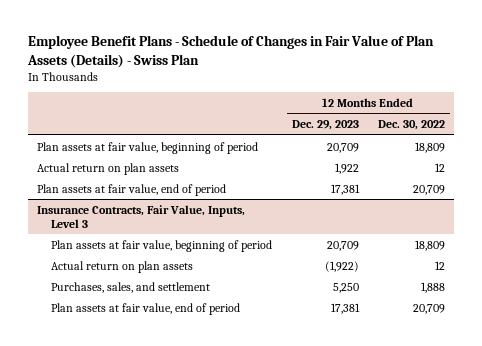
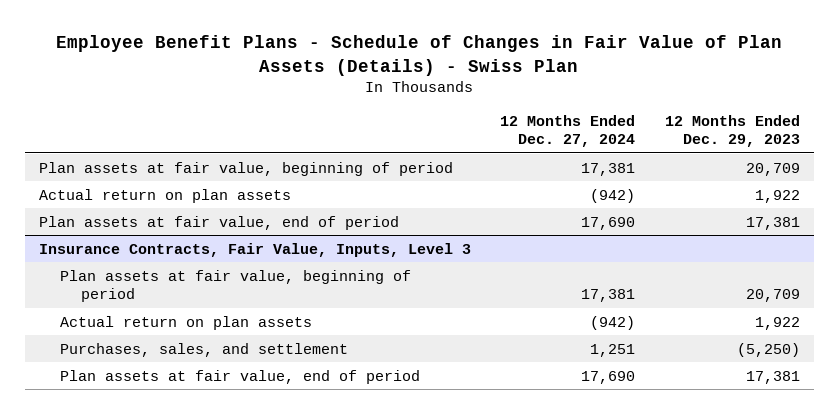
- | 12 Months Ended Dec. 29, 2023 | 12 Months Ended Dec. 30, 2022
+ | 12 Months Ended Dec. 27, 2024 | 12 Months Ended Dec. 29, 2023
@ Insurance Contracts, Fair Value, Inputs, Level 3
- Actual return on plan assets | (1,922) | 12
- Purchases, sales, and settlement | 5,250 | 1,888
+ Actual return on plan assets | (942) | 1,922
+ Purchases, sales, and settlement | 1,251 | (5,250)

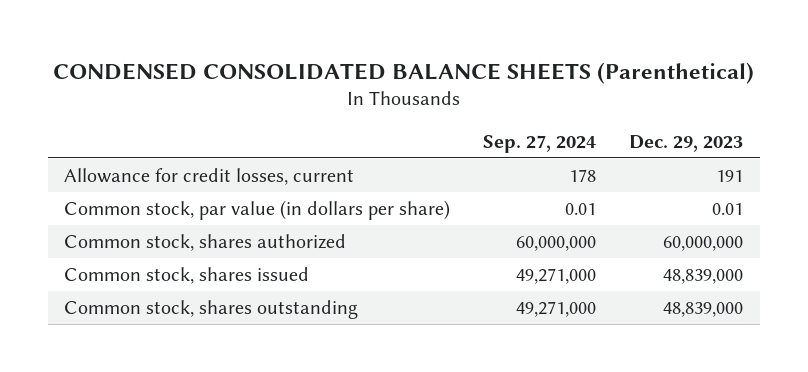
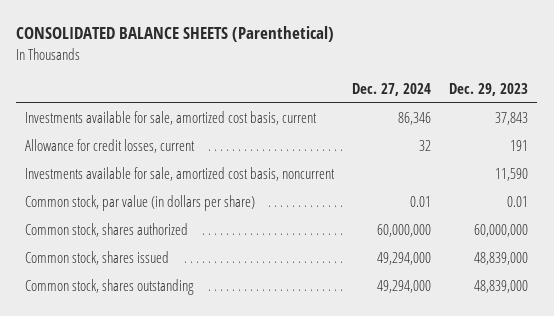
- CONDENSED CONSOLIDATED BALANCE SHEETS (Parenthetical)
+ CONSOLIDATED BALANCE SHEETS (Parenthetical)
- | Sep. 27, 2024 | Dec. 29, 2023
+ | Dec. 27, 2024 | Dec. 29, 2023
+ Investments available for sale, amortized cost basis, current | 86,346 | 37,843
+ Investments available for sale, amortized cost basis, noncurrent | | 11,590

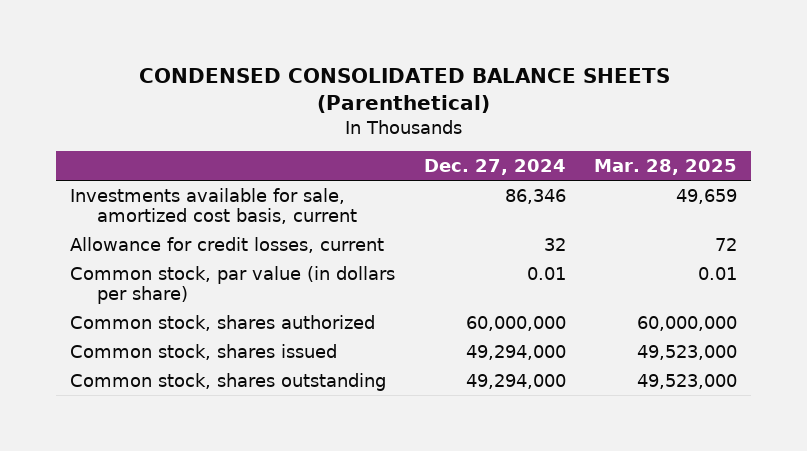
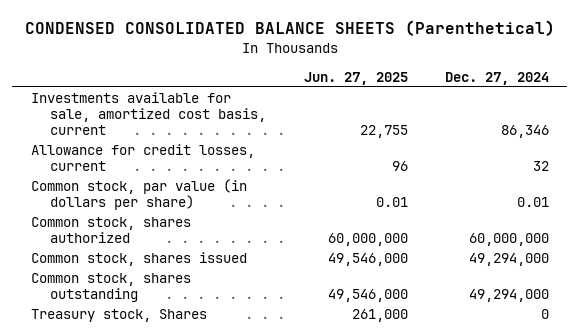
- | Dec. 27, 2024 | Mar. 28, 2025
+ | Jun. 27, 2025 | Dec. 27, 2024
+ Treasury stock, Shares | 261,000 | 0

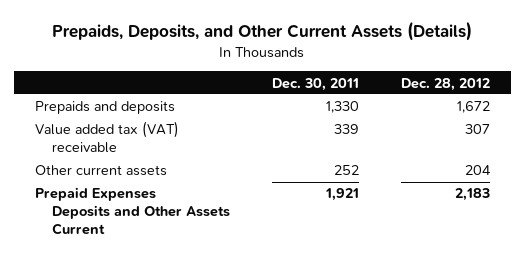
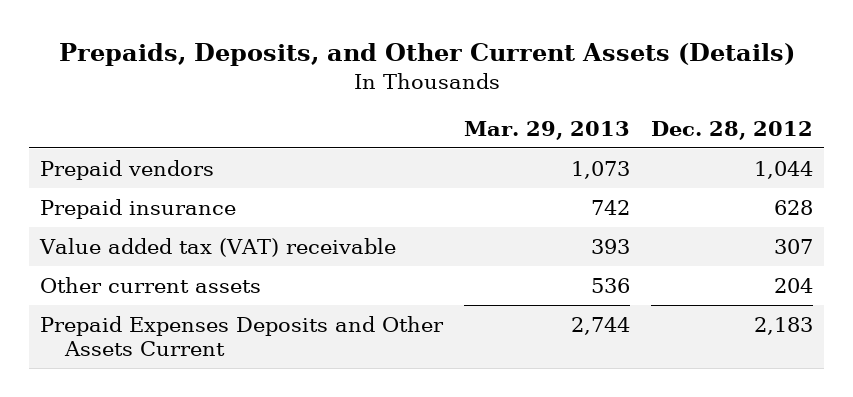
- | Dec. 30, 2011 | Dec. 28, 2012
+ | Mar. 29, 2013 | Dec. 28, 2012
- Prepaids and deposits | 1,330 | 1,672
+ Prepaid vendors | 1,073 | 1,044
+ Prepaid insurance | 742 | 628

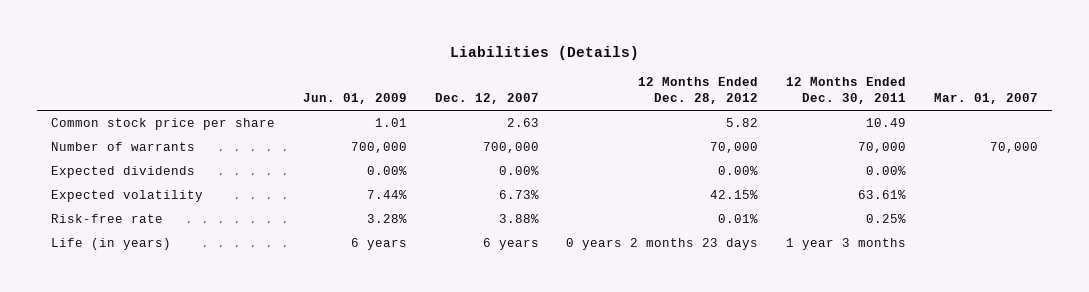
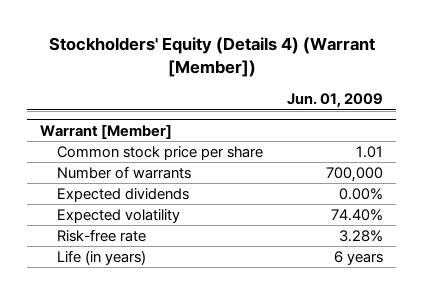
- Liabilities (Details)
+ Stockholders' Equity (Details 4) (Warrant [Member])
- | Jun. 01, 2009 | Dec. 12, 2007 | 12 Months Ended Dec. 28, 2012 | 12 Months Ended Dec. 30, 2011 | Mar. 01, 2007
+ | Jun. 01, 2009
+ Warrant [Member]
- Expected volatility | 7.44% | 6.73% | 42.15% | 63.61% |
+ Expected volatility | 74.40%

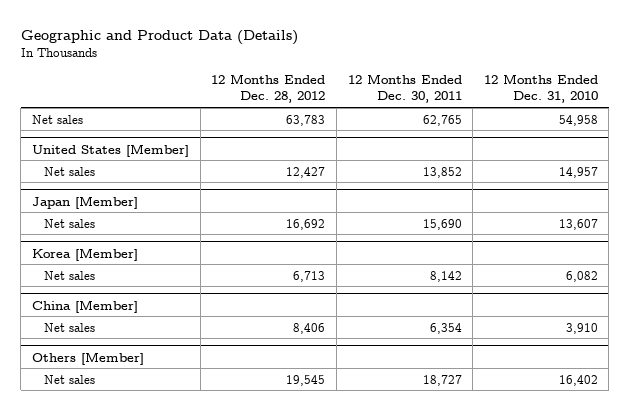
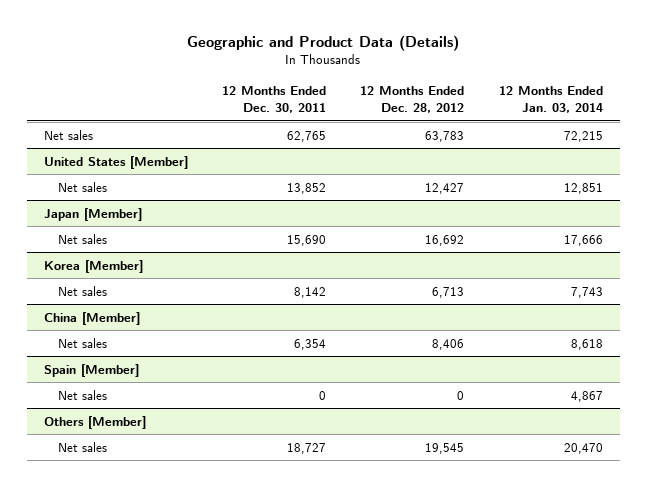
- | 12 Months Ended Dec. 28, 2012 | 12 Months Ended Dec. 30, 2011 | 12 Months Ended Dec. 31, 2010
+ | 12 Months Ended Dec. 30, 2011 | 12 Months Ended Dec. 28, 2012 | 12 Months Ended Jan. 03, 2014
+ Spain [Member]
+ Net sales | 0 | 0 | 4,867

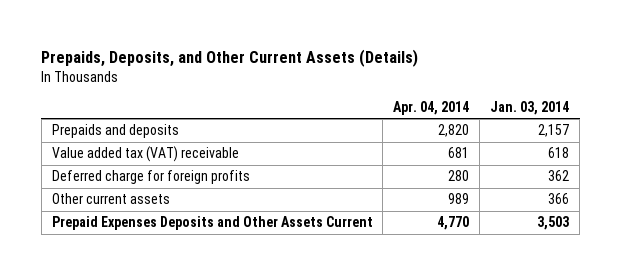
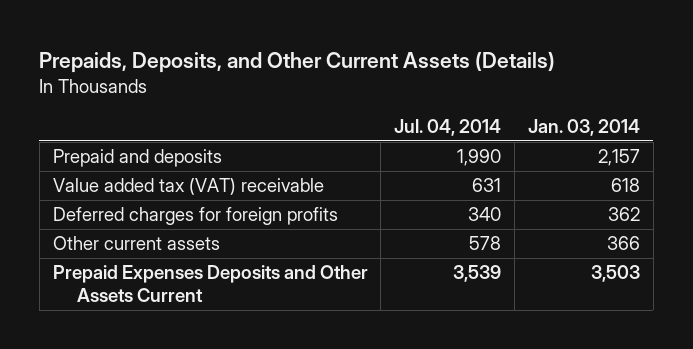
- | Apr. 04, 2014 | Jan. 03, 2014
+ | Jul. 04, 2014 | Jan. 03, 2014
- Prepaids and deposits | 2,820 | 2,157
+ Prepaid and deposits | 1,990 | 2,157
- Deferred charge for foreign profits | 280 | 362
+ Deferred charges for foreign profits | 340 | 362

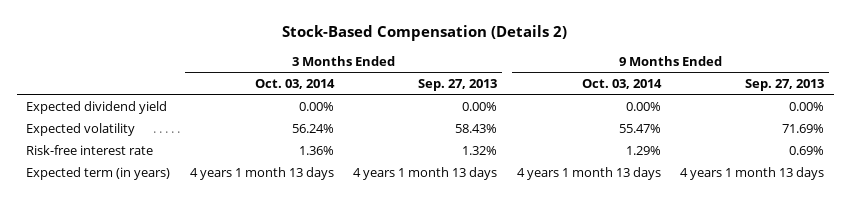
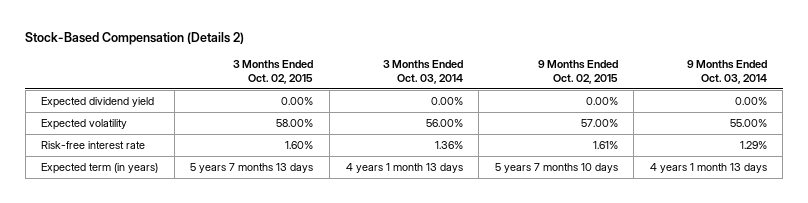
- | 3 Months Ended Oct. 03, 2014 | 3 Months Ended Sep. 27, 2013 | 9 Months Ended Oct. 03, 2014 | 9 Months Ended Sep. 27, 2013
+ | 3 Months Ended Oct. 02, 2015 | 3 Months Ended Oct. 03, 2014 | 9 Months Ended Oct. 02, 2015 | 9 Months Ended Oct. 03, 2014
- Expected volatility | 56.24% | 58.43% | 55.47% | 71.69%
+ Expected volatility | 58.00% | 56.00% | 57.00% | 55.00%

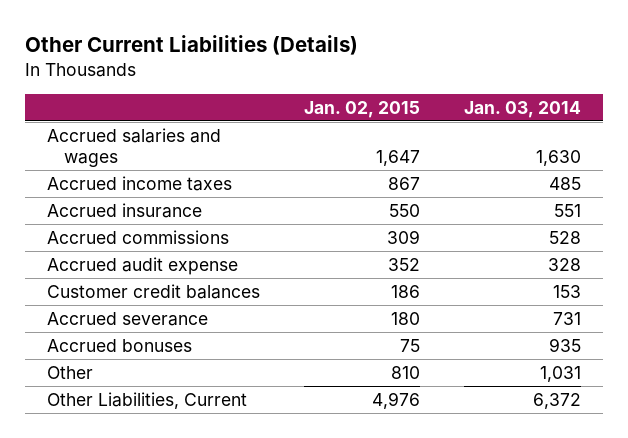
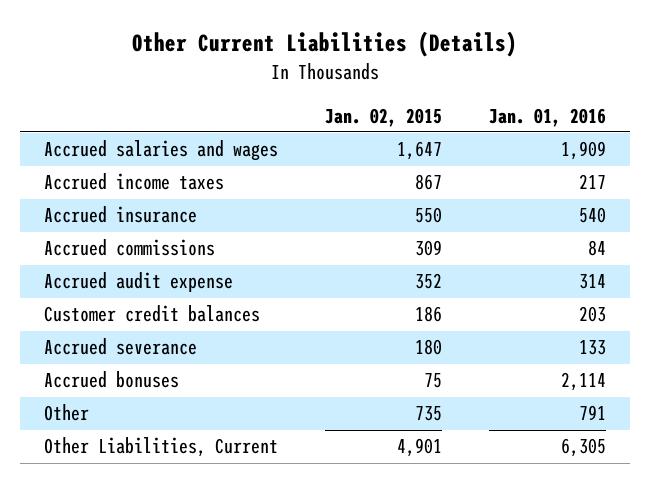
- | Jan. 02, 2015 | Jan. 03, 2014
+ | Jan. 02, 2015 | Jan. 01, 2016
- Other | 810 | 1,031
- Other Liabilities, Current | 4,976 | 6,372
+ Other | 735 | 791
+ Other Liabilities, Current | 4,901 | 6,305

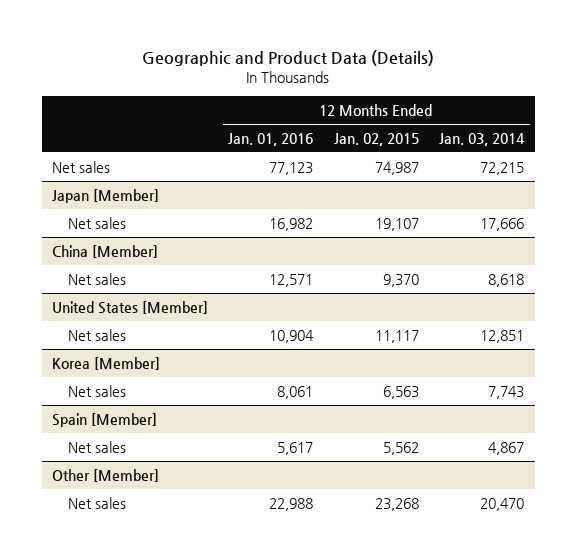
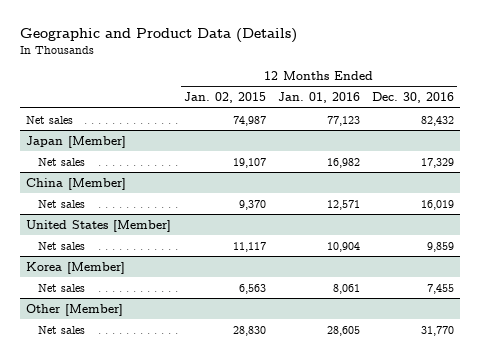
- | 12 Months Ended Jan. 01, 2016 | 12 Months Ended Jan. 02, 2015 | 12 Months Ended Jan. 03, 2014
+ | 12 Months Ended Jan. 02, 2015 | 12 Months Ended Jan. 01, 2016 | 12 Months Ended Dec. 30, 2016
- Spain [Member]
- Net sales | 5,617 | 5,562 | 4,867
@ Other [Member]
- Net sales | 22,988 | 23,268 | 20,470
+ Net sales | 28,830 | 28,605 | 31,770

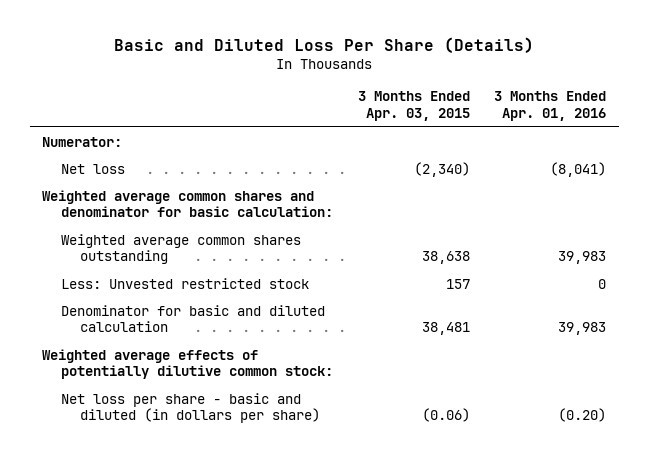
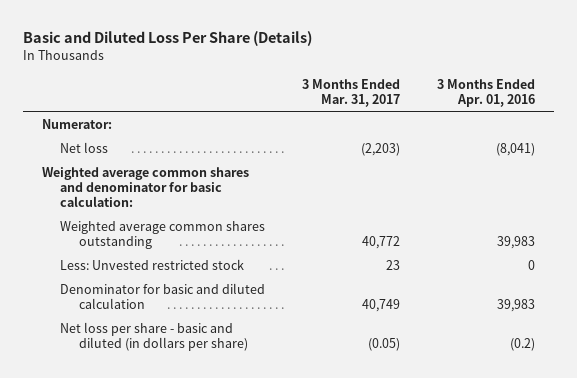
- | 3 Months Ended Apr. 03, 2015 | 3 Months Ended Apr. 01, 2016
+ | 3 Months Ended Mar. 31, 2017 | 3 Months Ended Apr. 01, 2016
- Weighted average effects of potentially dilutive common stock:
- Net loss per share - basic and diluted (in dollars per share) | (0.06) | (0.20)
+ Net loss per share - basic and diluted (in dollars per share) | (0.05) | (0.2)

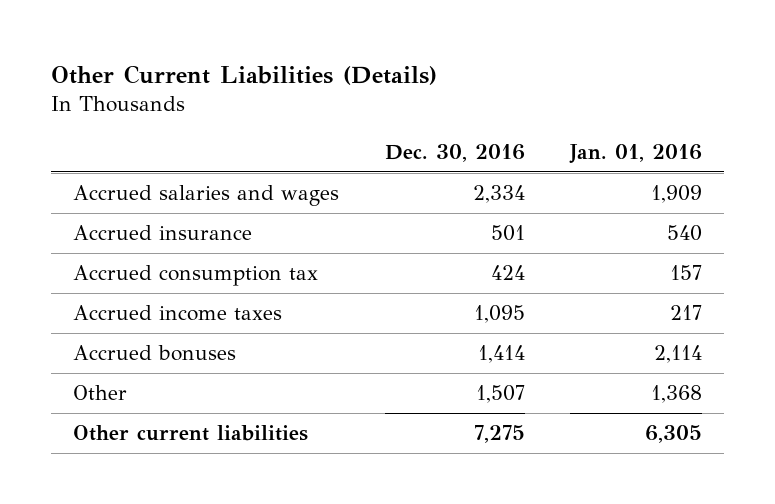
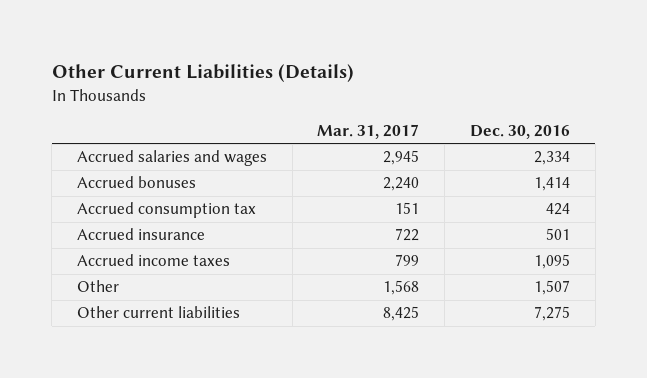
- | Dec. 30, 2016 | Jan. 01, 2016
+ | Mar. 31, 2017 | Dec. 30, 2016
moved up: Accrued bonuses | 2,240 | 1,414
moved down: Accrued insurance | 722 | 501

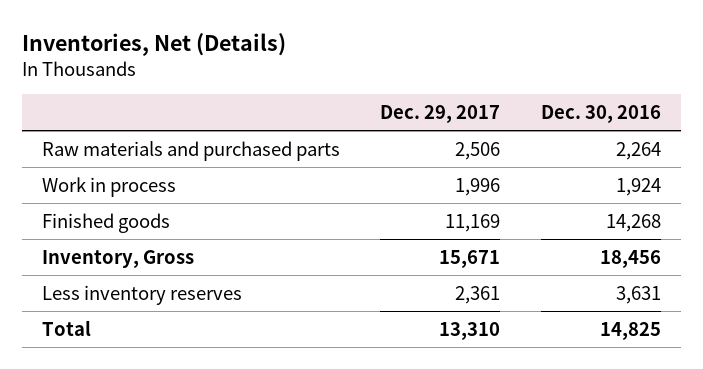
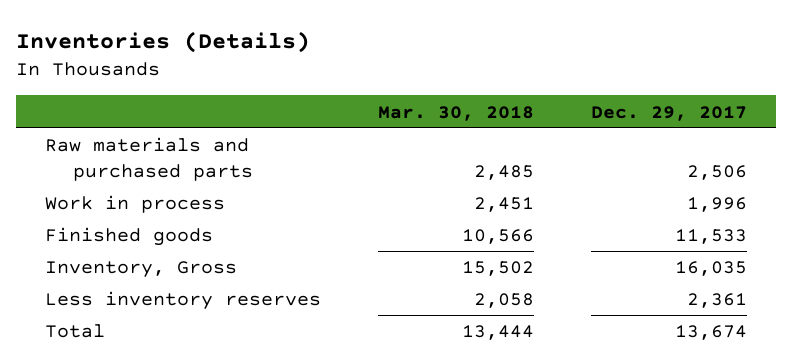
- Inventories, Net (Details)
+ Inventories (Details)
- | Dec. 29, 2017 | Dec. 30, 2016
+ | Mar. 30, 2018 | Dec. 29, 2017
- Finished goods | 11,169 | 14,268
- Inventory, Gross | 15,671 | 18,456
+ Finished goods | 10,566 | 11,533
+ Inventory, Gross | 15,502 | 16,035
- Total | 13,310 | 14,825
+ Total | 13,444 | 13,674

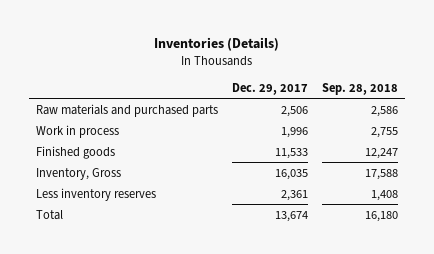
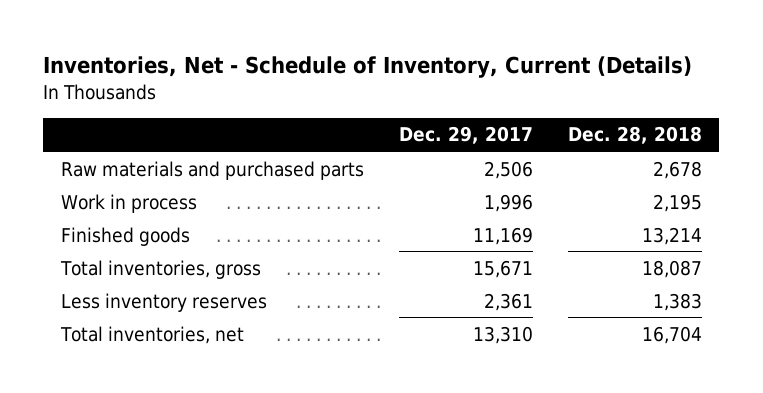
- Inventories (Details)
+ Inventories, Net - Schedule of Inventory, Current (Details)
- | Dec. 29, 2017 | Sep. 28, 2018
+ | Dec. 29, 2017 | Dec. 28, 2018
- Finished goods | 11,533 | 12,247
- Inventory, Gross | 16,035 | 17,588
+ Finished goods | 11,169 | 13,214
+ Total inventories, gross | 15,671 | 18,087
- Total | 13,674 | 16,180
+ Total inventories, net | 13,310 | 16,704

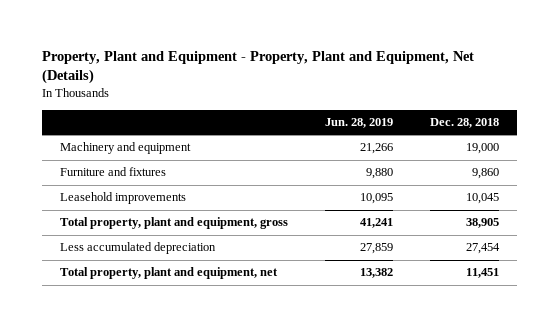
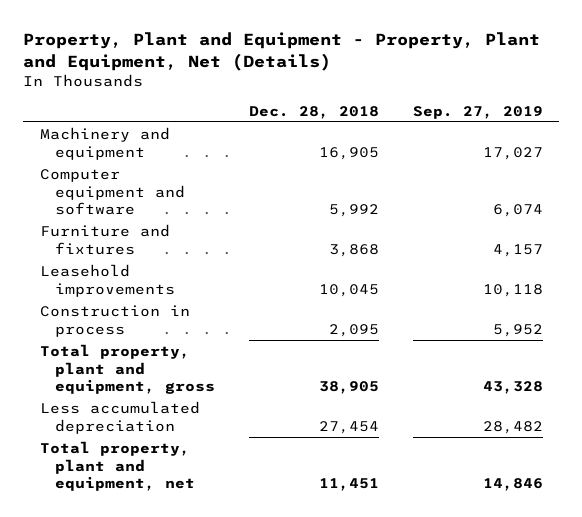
- | Jun. 28, 2019 | Dec. 28, 2018
+ | Dec. 28, 2018 | Sep. 27, 2019
- Machinery and equipment | 21,266 | 19,000
- Furniture and fixtures | 9,880 | 9,860
+ Machinery and equipment | 16,905 | 17,027
+ Computer equipment and software | 5,992 | 6,074
+ Furniture and fixtures | 3,868 | 4,157
+ Construction in process | 2,095 | 5,952

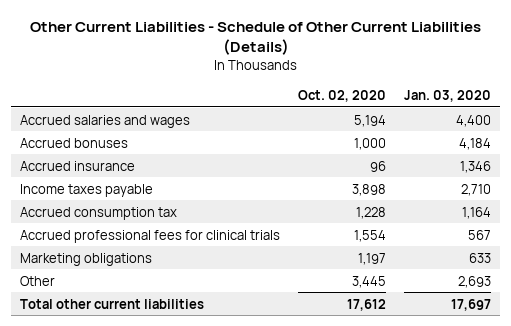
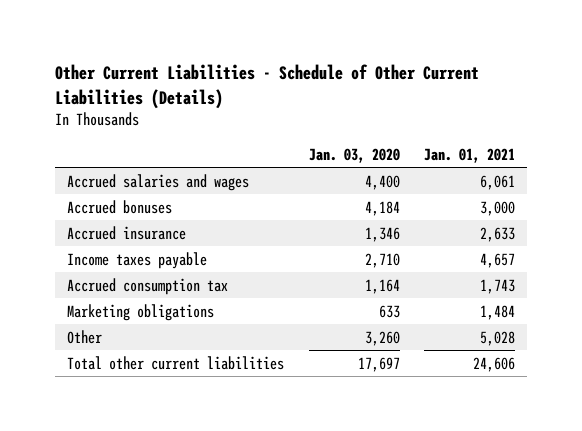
- | Oct. 02, 2020 | Jan. 03, 2020
+ | Jan. 03, 2020 | Jan. 01, 2021
- Accrued professional fees for clinical trials | 1,554 | 567
- Other | 3,445 | 2,693
+ Other | 3,260 | 5,028

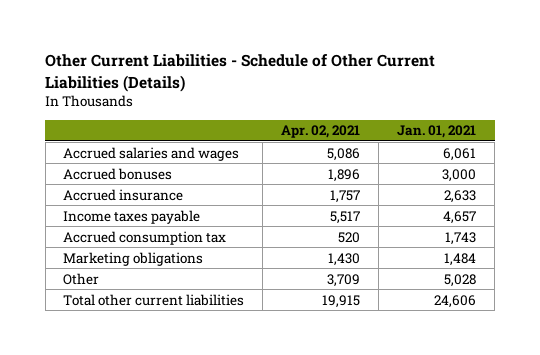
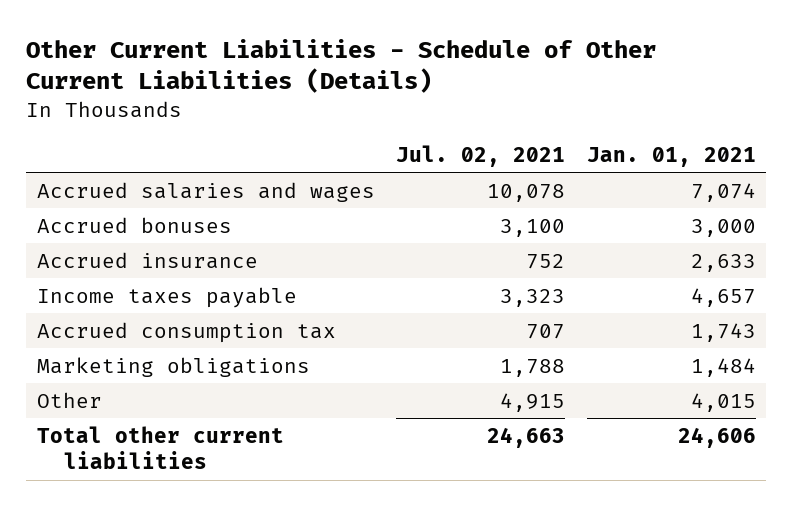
- | Apr. 02, 2021 | Jan. 01, 2021
+ | Jul. 02, 2021 | Jan. 01, 2021
- Accrued salaries and wages | 5,086 | 6,061
+ Accrued salaries and wages | 10,078 | 7,074
- Other | 3,709 | 5,028
+ Other | 4,915 | 4,015

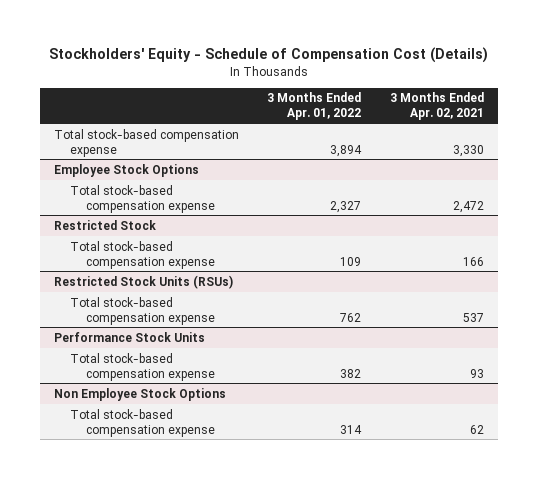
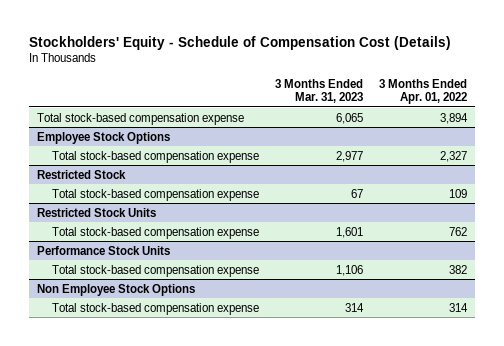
- | 3 Months Ended Apr. 01, 2022 | 3 Months Ended Apr. 02, 2021
+ | 3 Months Ended Mar. 31, 2023 | 3 Months Ended Apr. 01, 2022
- Restricted Stock Units (RSUs)
+ Restricted Stock Units

